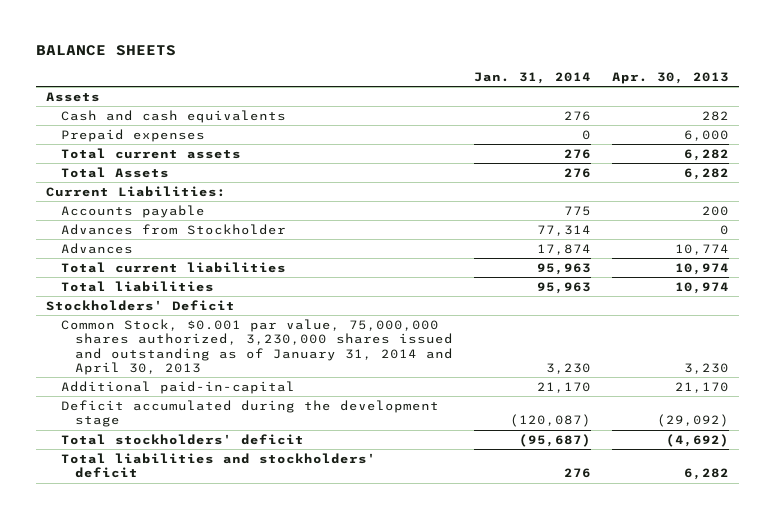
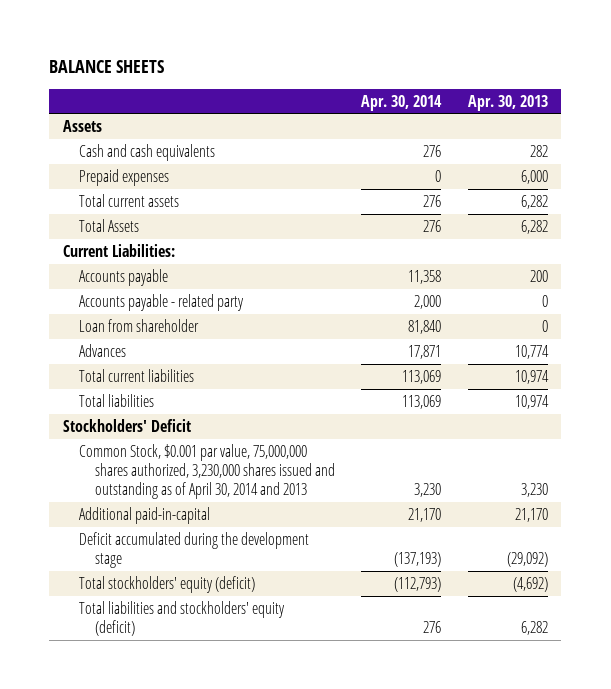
- | Jan. 31, 2014 | Apr. 30, 2013
+ | Apr. 30, 2014 | Apr. 30, 2013
- Advances from Stockholder | 77,314 | 0
+ Accounts payable - related party | 2,000 | 0
+ Loan from shareholder | 81,840 | 0
- Common Stock, $0.001 par value, 75,000,000 shares authorized, 3,230,000 shares issued and outstanding as of January 31, 2014 and April 30, 2013 | 3,230 | 3,230
+ Common Stock, $0.001 par value, 75,000,000 shares authorized, 3,230,000 shares issued and outstanding as of April 30, 2014 and 2013 | 3,230 | 3,230
- Total stockholders' deficit | (95,687) | (4,692)
- Total liabilities and stockholders' deficit | 276 | 6,282
+ Total stockholders' equity (deficit) | (112,793) | (4,692)
+ Total liabilities and stockholders' equity (deficit) | 276 | 6,282

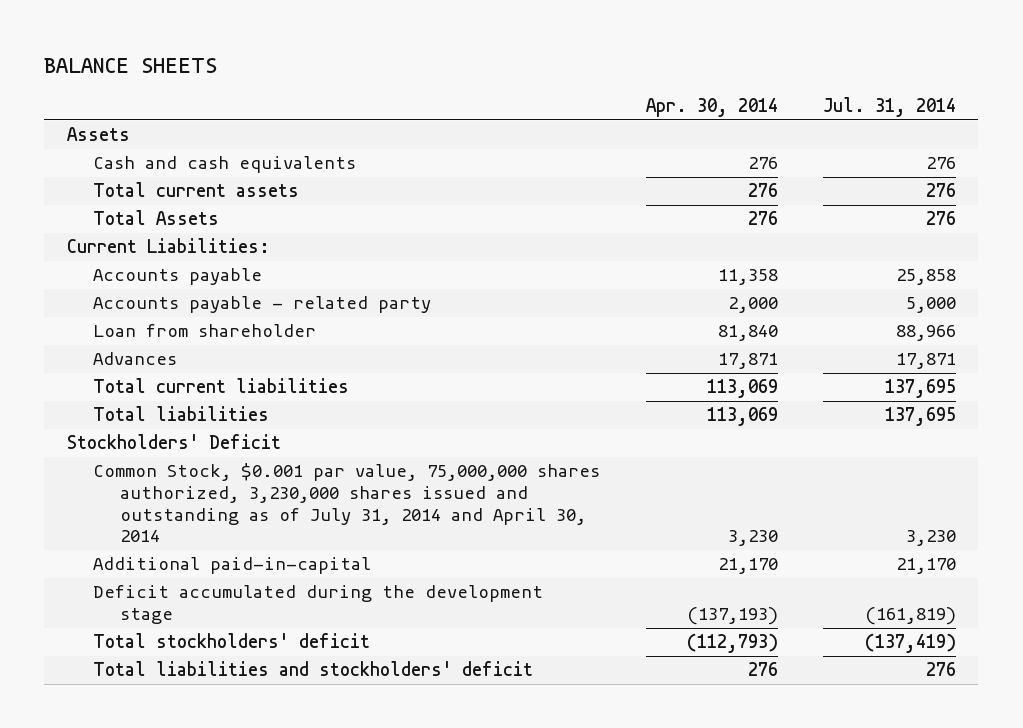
- | Apr. 30, 2014 | Apr. 30, 2013
+ | Apr. 30, 2014 | Jul. 31, 2014
- Prepaid expenses | 0 | 6,000
- Common Stock, $0.001 par value, 75,000,000 shares authorized, 3,230,000 shares issued and outstanding as of April 30, 2014 and 2013 | 3,230 | 3,230
+ Common Stock, $0.001 par value, 75,000,000 shares authorized, 3,230,000 shares issued and outstanding as of July 31, 2014 and April 30, 2014 | 3,230 | 3,230
- Total stockholders' equity (deficit) | (112,793) | (4,692)
- Total liabilities and stockholders' equity (deficit) | 276 | 6,282
+ Total stockholders' deficit | (112,793) | (137,419)
+ Total liabilities and stockholders' deficit | 276 | 276

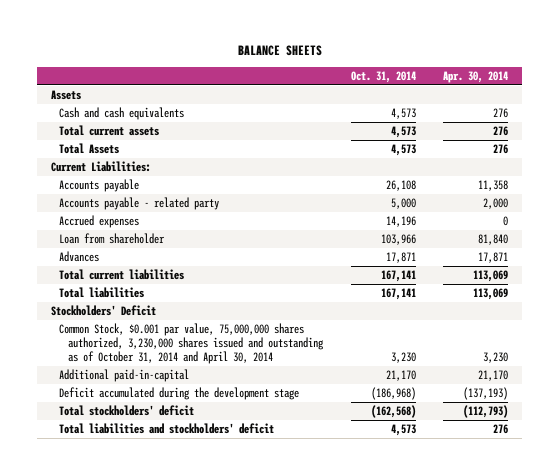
- | Apr. 30, 2014 | Jul. 31, 2014
+ | Oct. 31, 2014 | Apr. 30, 2014
+ Accrued expenses | 14,196 | 0
- Common Stock, $0.001 par value, 75,000,000 shares authorized, 3,230,000 shares issued and outstanding as of July 31, 2014 and April 30, 2014 | 3,230 | 3,230
+ Common Stock, $0.001 par value, 75,000,000 shares authorized, 3,230,000 shares issued and outstanding as of October 31, 2014 and April 30, 2014 | 3,230 | 3,230

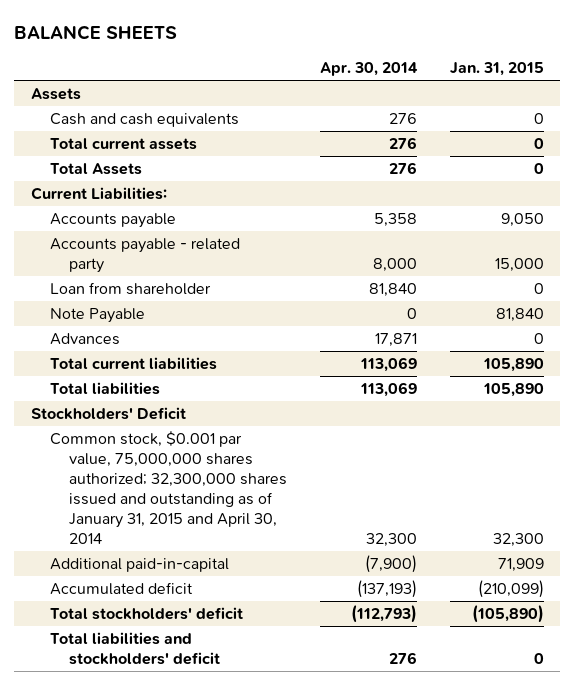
- | Oct. 31, 2014 | Apr. 30, 2014
+ | Apr. 30, 2014 | Jan. 31, 2015
- Accounts payable | 26,108 | 11,358
- Accounts payable - related party | 5,000 | 2,000
- Accrued expenses | 14,196 | 0
+ Accounts payable | 5,358 | 9,050
+ Accounts payable - related party | 8,000 | 15,000
+ Note Payable | 0 | 81,840
- Common Stock, $0.001 par value, 75,000,000 shares authorized, 3,230,000 shares issued and outstanding as of October 31, 2014 and April 30, 2014 | 3,230 | 3,230
- Additional paid-in-capital | 21,170 | 21,170
- Deficit accumulated during the development stage | (186,968) | (137,193)
+ Common stock, $0.001 par value, 75,000,000 shares authorized; 32,300,000 shares issued and outstanding as of January 31, 2015 and April 30, 2014 | 32,300 | 32,300
+ Additional paid-in-capital | (7,900) | 71,909
+ Accumulated deficit | (137,193) | (210,099)

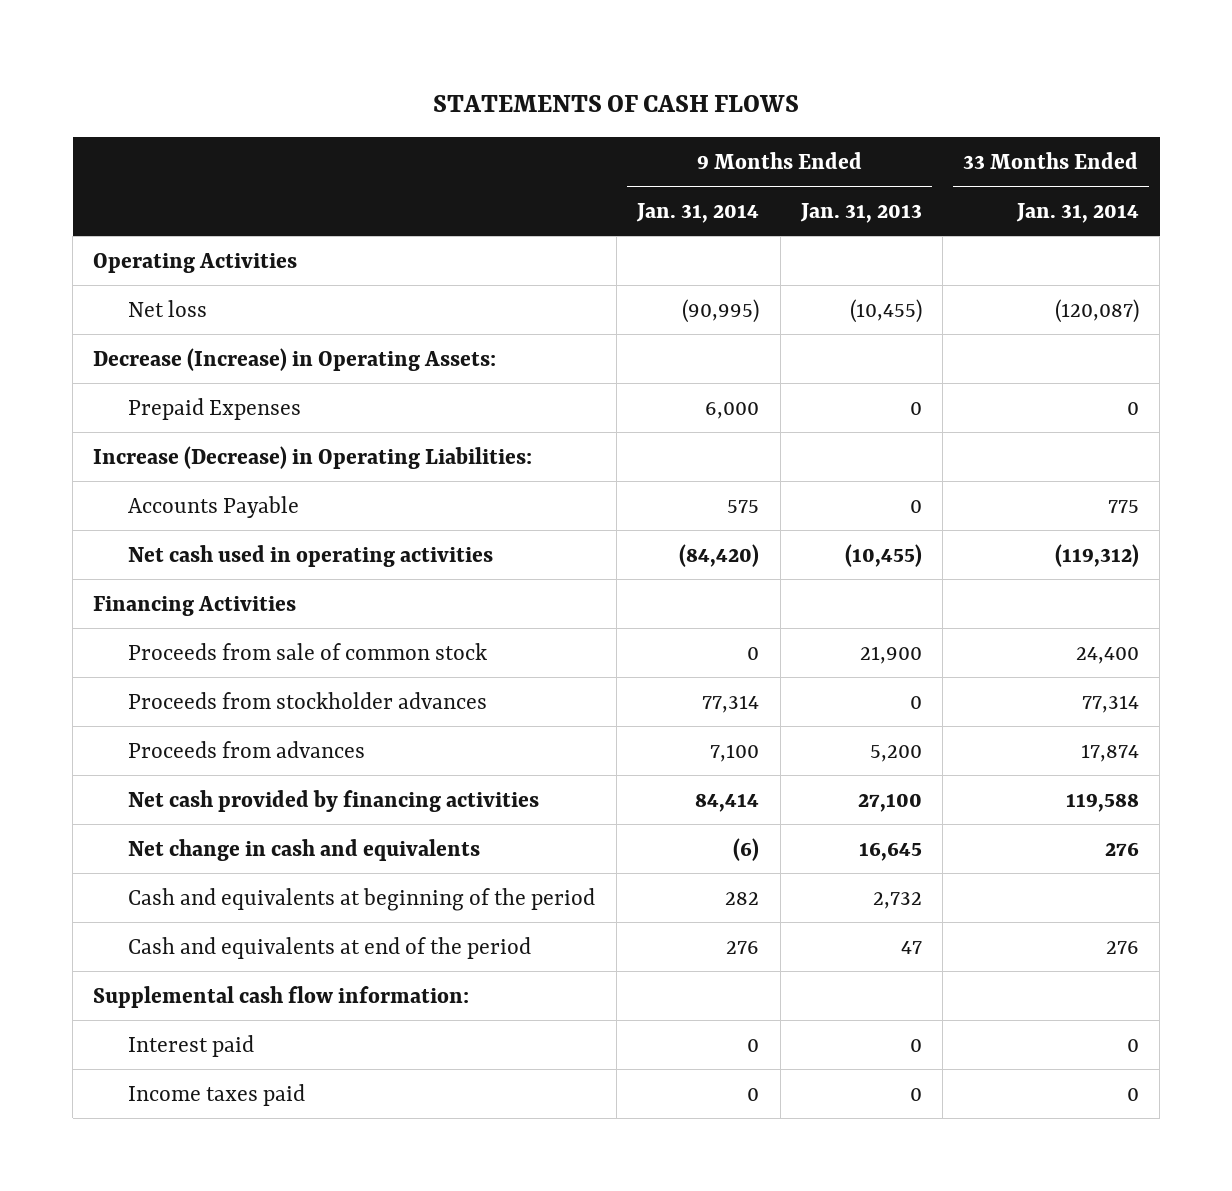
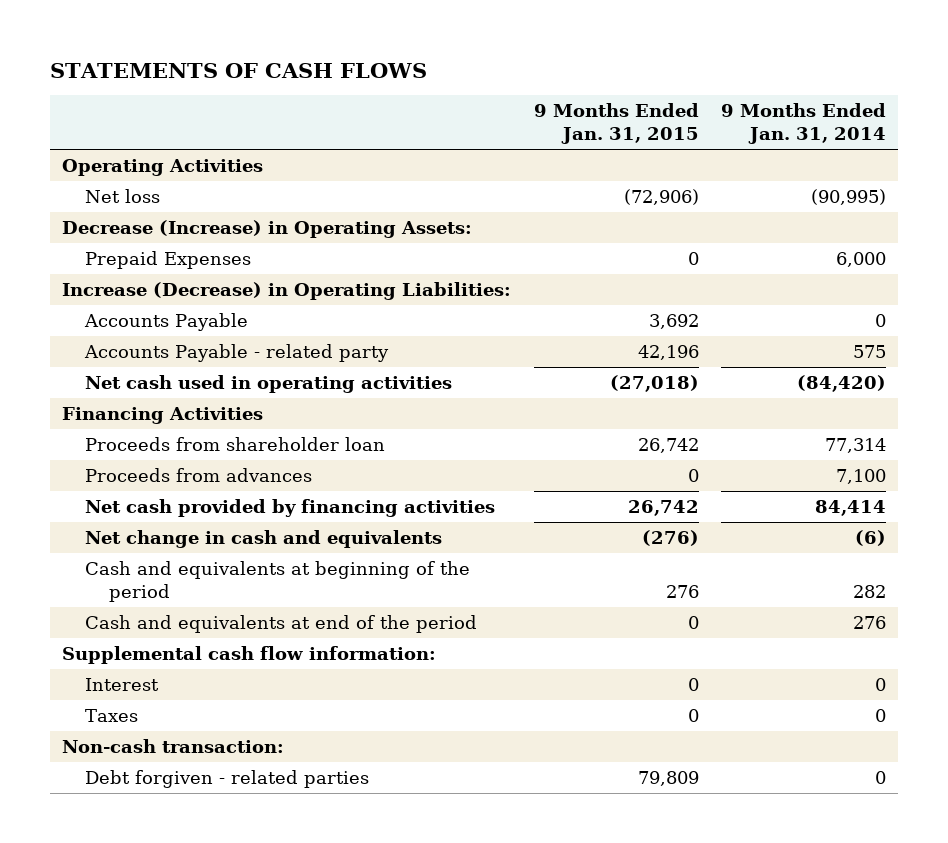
- | 9 Months Ended Jan. 31, 2014 | 9 Months Ended Jan. 31, 2013 | 33 Months Ended Jan. 31, 2014
+ | 9 Months Ended Jan. 31, 2015 | 9 Months Ended Jan. 31, 2014
- Accounts Payable | 575 | 0 | 775
+ Accounts Payable | 3,692 | 0
+ Accounts Payable - related party | 42,196 | 575
- Proceeds from sale of common stock | 0 | 21,900 | 24,400
- Proceeds from stockholder advances | 77,314 | 0 | 77,314
+ Proceeds from shareholder loan | 26,742 | 77,314
- Interest paid | 0 | 0 | 0
- Income taxes paid | 0 | 0 | 0
+ Interest | 0 | 0
+ Taxes | 0 | 0
+ Non-cash transaction:
+ Debt forgiven - related parties | 79,809 | 0

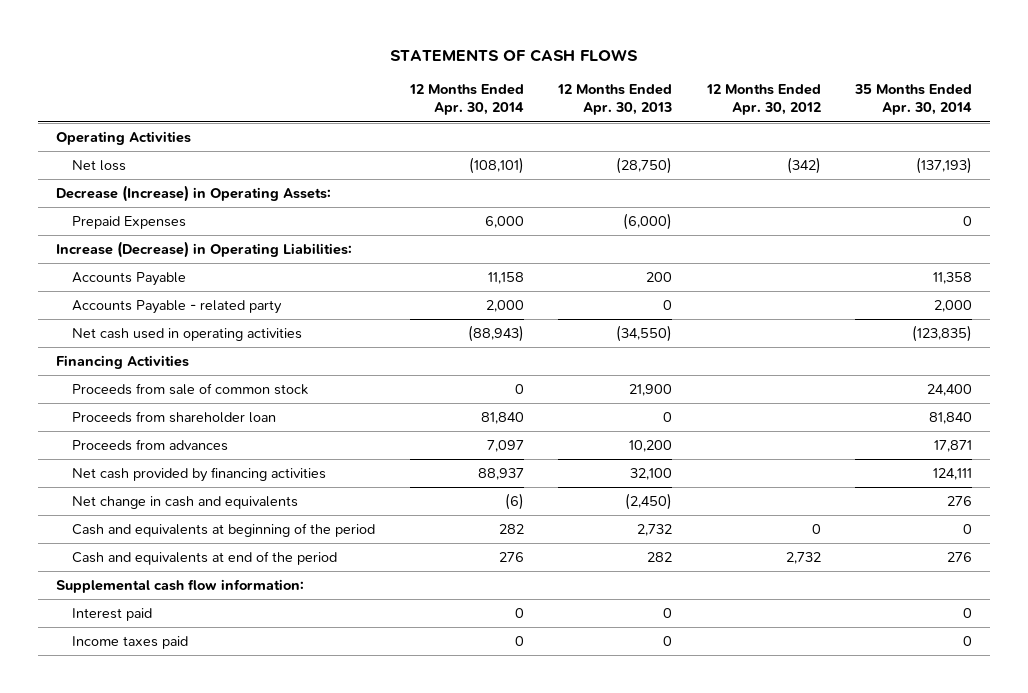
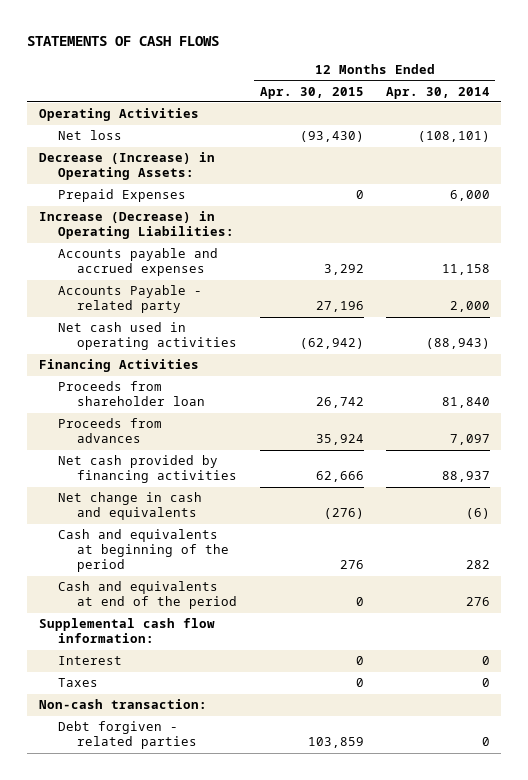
- | 12 Months Ended Apr. 30, 2014 | 12 Months Ended Apr. 30, 2013 | 12 Months Ended Apr. 30, 2012 | 35 Months Ended Apr. 30, 2014
+ | 12 Months Ended Apr. 30, 2015 | 12 Months Ended Apr. 30, 2014
- Accounts Payable | 11,158 | 200 | | 11,358
+ Accounts payable and accrued expenses | 3,292 | 11,158
- Proceeds from sale of common stock | 0 | 21,900 | | 24,400
- Interest paid | 0 | 0 | | 0
- Income taxes paid | 0 | 0 | | 0
+ Interest | 0 | 0
+ Taxes | 0 | 0
+ Non-cash transaction:
+ Debt forgiven - related parties | 103,859 | 0

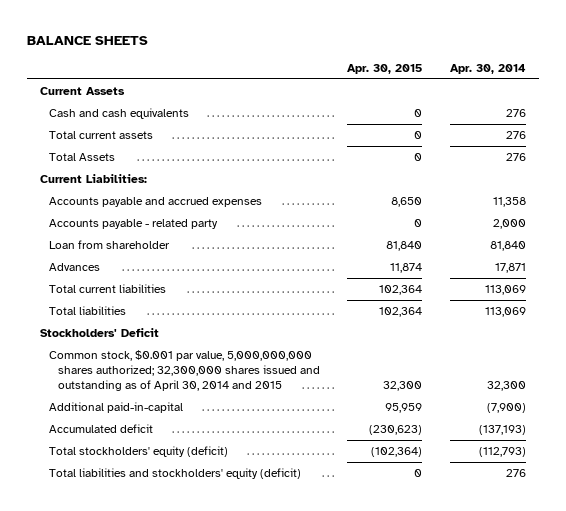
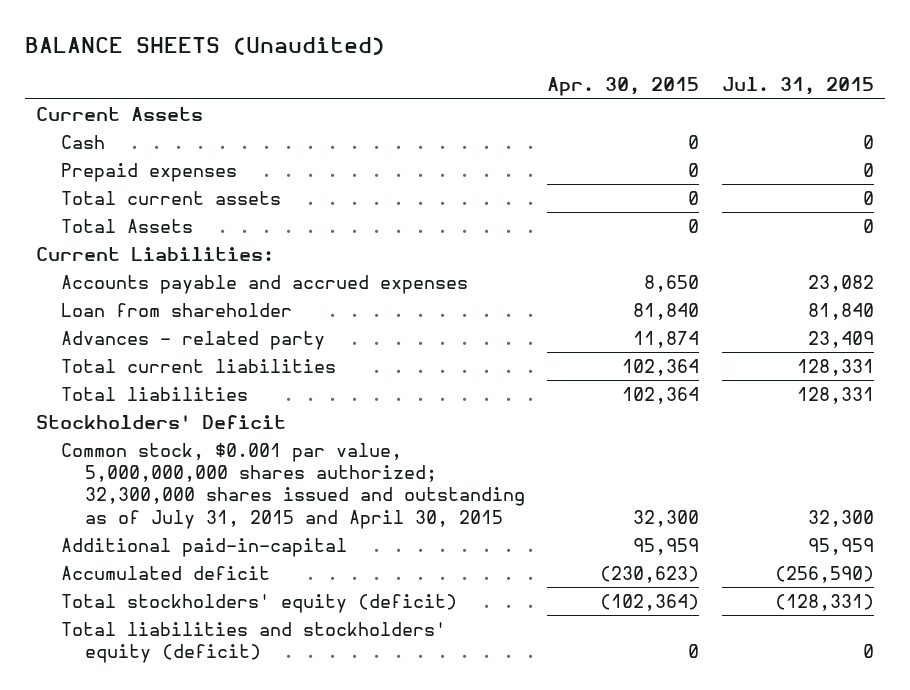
- BALANCE SHEETS
+ BALANCE SHEETS (Unaudited)
- | Apr. 30, 2015 | Apr. 30, 2014
+ | Apr. 30, 2015 | Jul. 31, 2015
- Cash and cash equivalents | 0 | 276
+ Cash | 0 | 0
+ Prepaid expenses | 0 | 0
- Accounts payable - related party | 0 | 2,000
- Advances | 11,874 | 17,871
+ Advances - related party | 11,874 | 23,409
- Common stock, $0.001 par value, 5,000,000,000 shares authorized; 32,300,000 shares issued and outstanding as of April 30, 2014 and 2015 | 32,300 | 32,300
+ Common stock, $0.001 par value, 5,000,000,000 shares authorized; 32,300,000 shares issued and outstanding as of July 31, 2015 and April 30, 2015 | 32,300 | 32,300

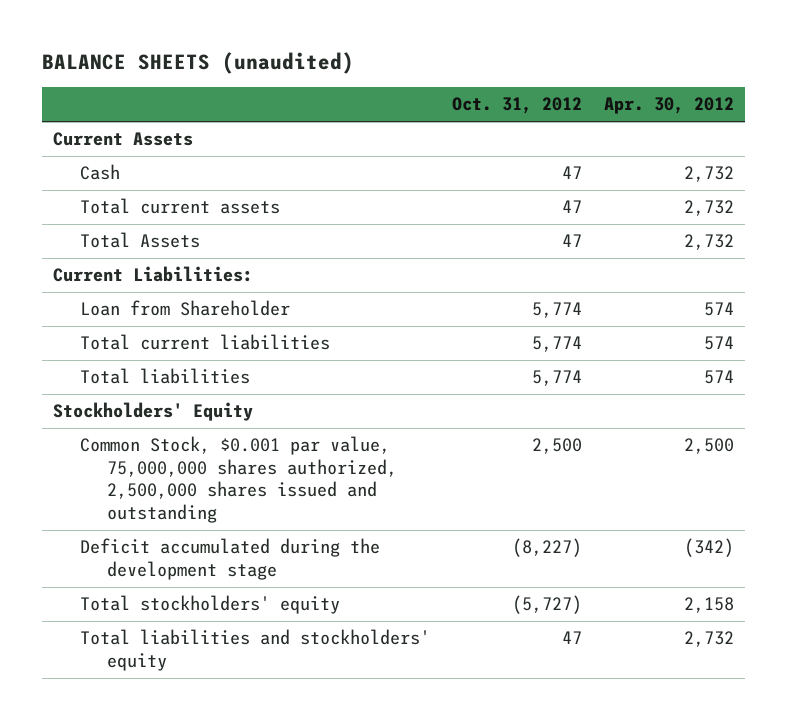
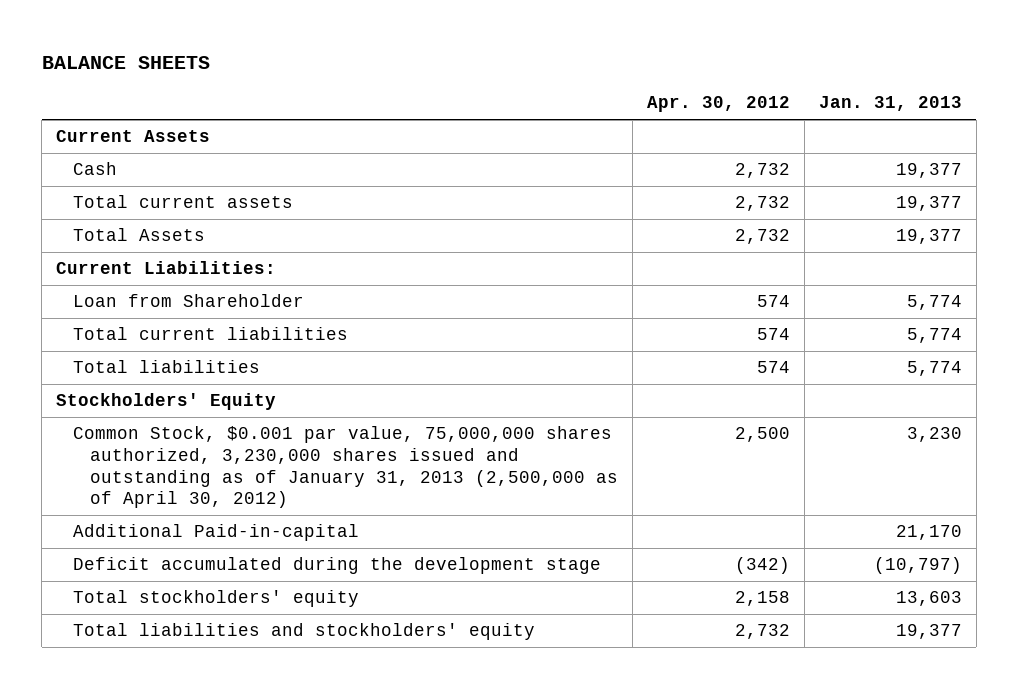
- BALANCE SHEETS (unaudited)
+ BALANCE SHEETS
- | Oct. 31, 2012 | Apr. 30, 2012
+ | Apr. 30, 2012 | Jan. 31, 2013
- Common Stock, $0.001 par value, 75,000,000 shares authorized, 2,500,000 shares issued and outstanding | 2,500 | 2,500
+ Common Stock, $0.001 par value, 75,000,000 shares authorized, 3,230,000 shares issued and outstanding as of January 31, 2013 (2,500,000 as of April 30, 2012) | 2,500 | 3,230
+ Additional Paid-in-capital | | 21,170

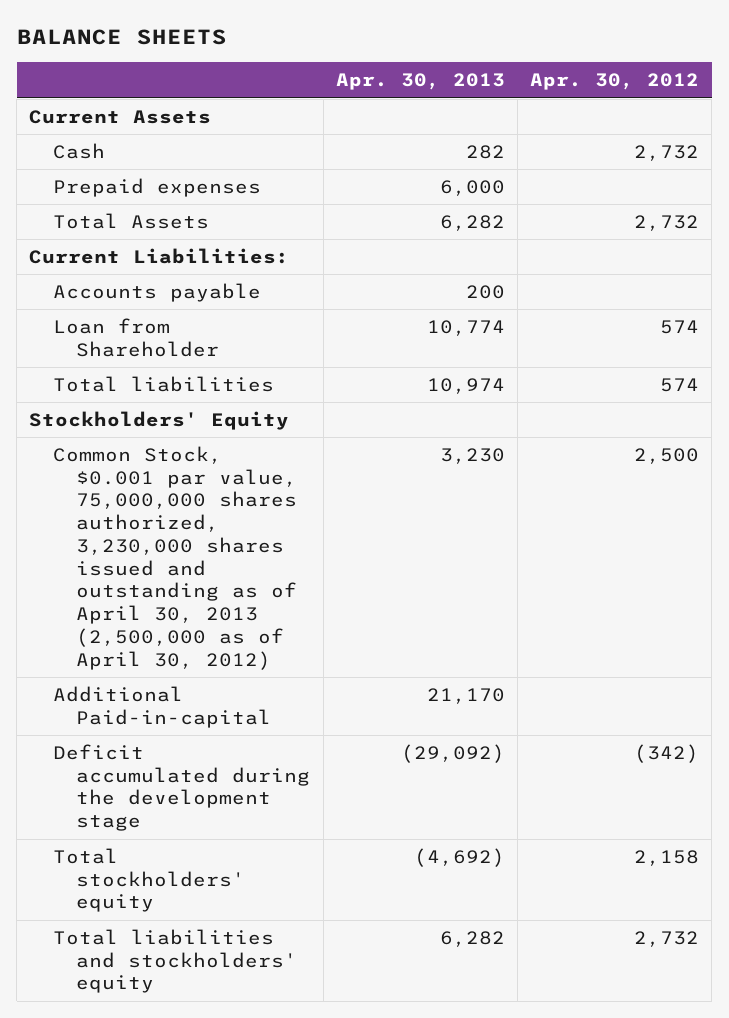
- | Apr. 30, 2012 | Jan. 31, 2013
+ | Apr. 30, 2013 | Apr. 30, 2012
- Total current assets | 2,732 | 19,377
+ Prepaid expenses | 6,000 |
+ Accounts payable | 200 |
- Total current liabilities | 574 | 5,774
- Common Stock, $0.001 par value, 75,000,000 shares authorized, 3,230,000 shares issued and outstanding as of January 31, 2013 (2,500,000 as of April 30, 2012) | 2,500 | 3,230
+ Common Stock, $0.001 par value, 75,000,000 shares authorized, 3,230,000 shares issued and outstanding as of April 30, 2013 (2,500,000 as of April 30, 2012) | 3,230 | 2,500

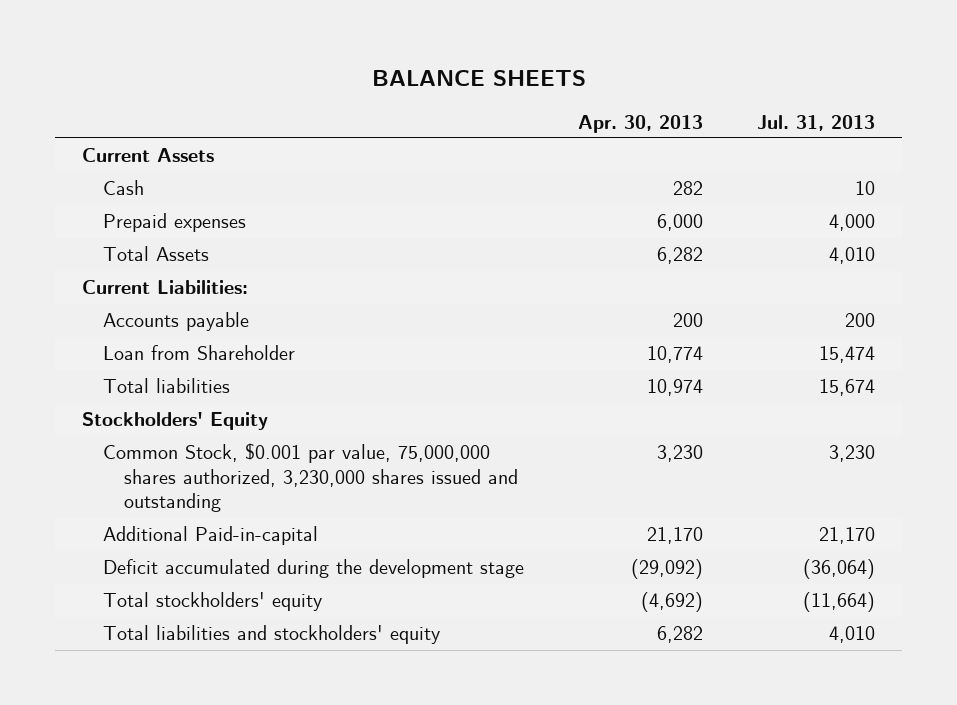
- | Apr. 30, 2013 | Apr. 30, 2012
+ | Apr. 30, 2013 | Jul. 31, 2013
- Common Stock, $0.001 par value, 75,000,000 shares authorized, 3,230,000 shares issued and outstanding as of April 30, 2013 (2,500,000 as of April 30, 2012) | 3,230 | 2,500
+ Common Stock, $0.001 par value, 75,000,000 shares authorized, 3,230,000 shares issued and outstanding | 3,230 | 3,230

